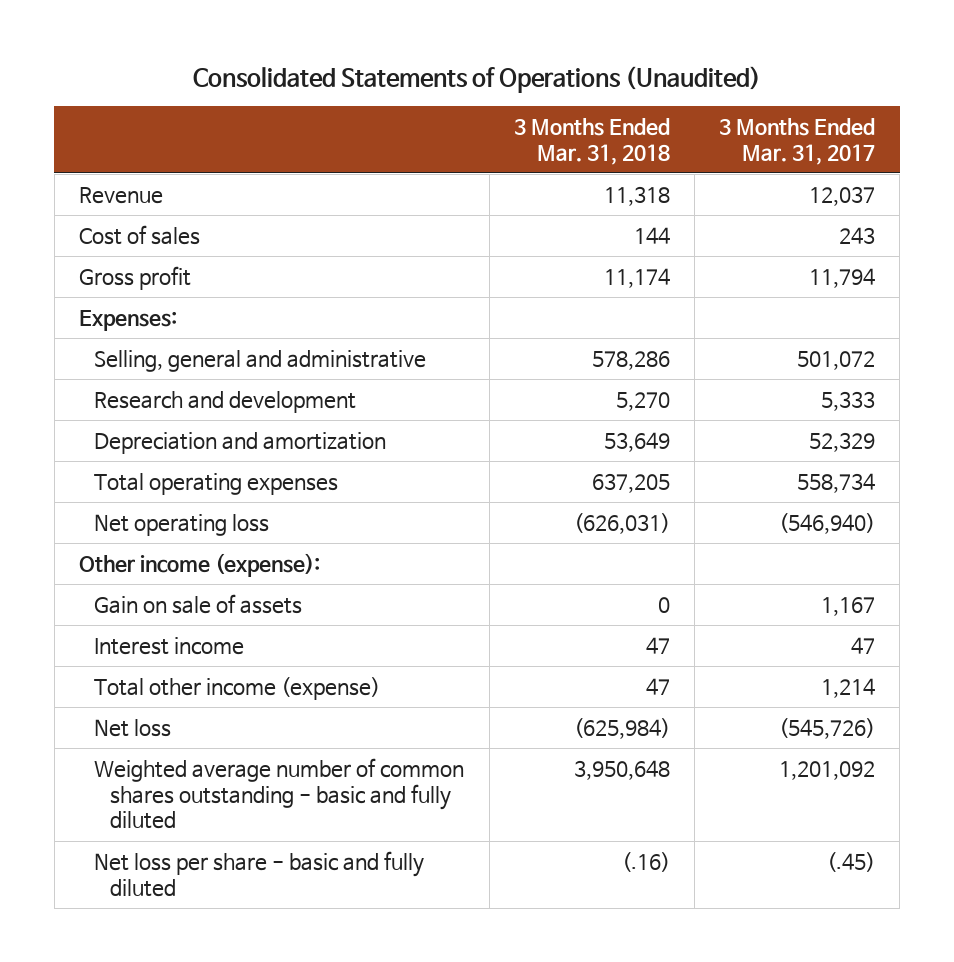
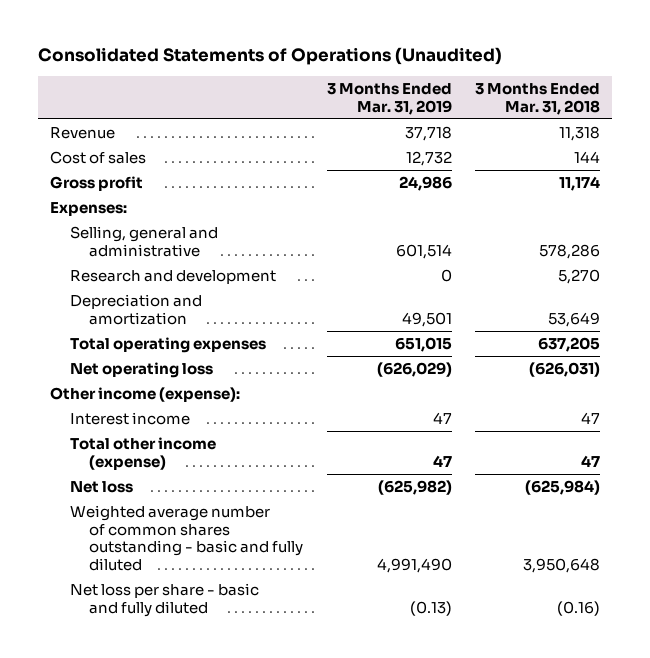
- | 3 Months Ended Mar. 31, 2018 | 3 Months Ended Mar. 31, 2017
+ | 3 Months Ended Mar. 31, 2019 | 3 Months Ended Mar. 31, 2018
- Gain on sale of assets | 0 | 1,167
- Net loss per share - basic and fully diluted | (.16) | (.45)
+ Net loss per share - basic and fully diluted | (0.13) | (0.16)

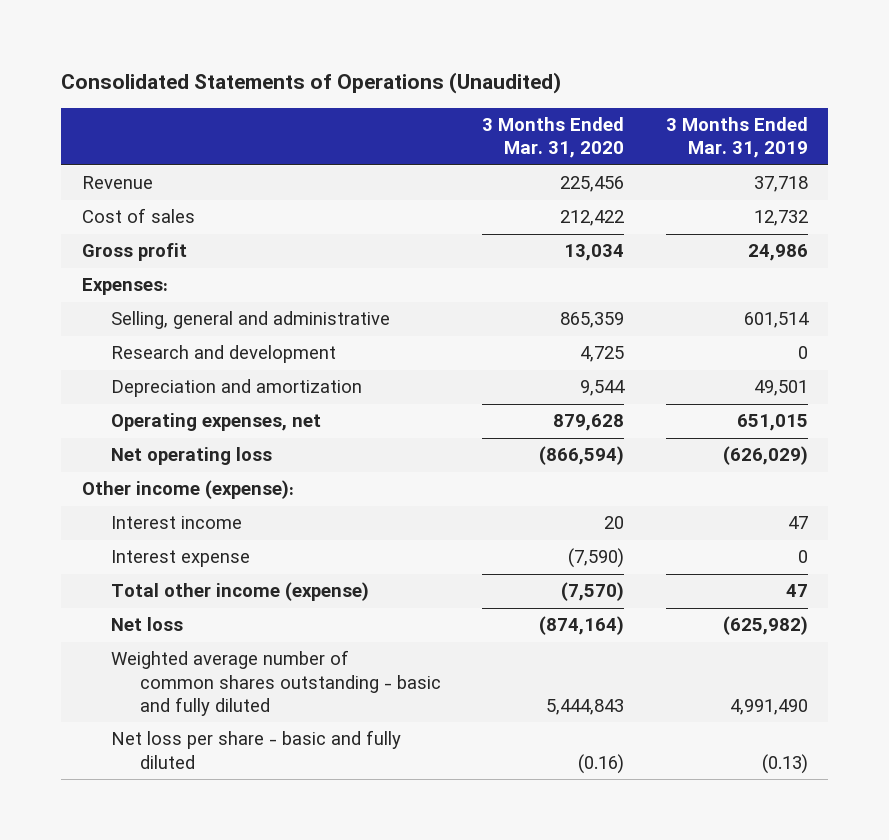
- | 3 Months Ended Mar. 31, 2019 | 3 Months Ended Mar. 31, 2018
+ | 3 Months Ended Mar. 31, 2020 | 3 Months Ended Mar. 31, 2019
- Total operating expenses | 651,015 | 637,205
+ Operating expenses, net | 879,628 | 651,015
+ Interest expense | (7,590) | 0

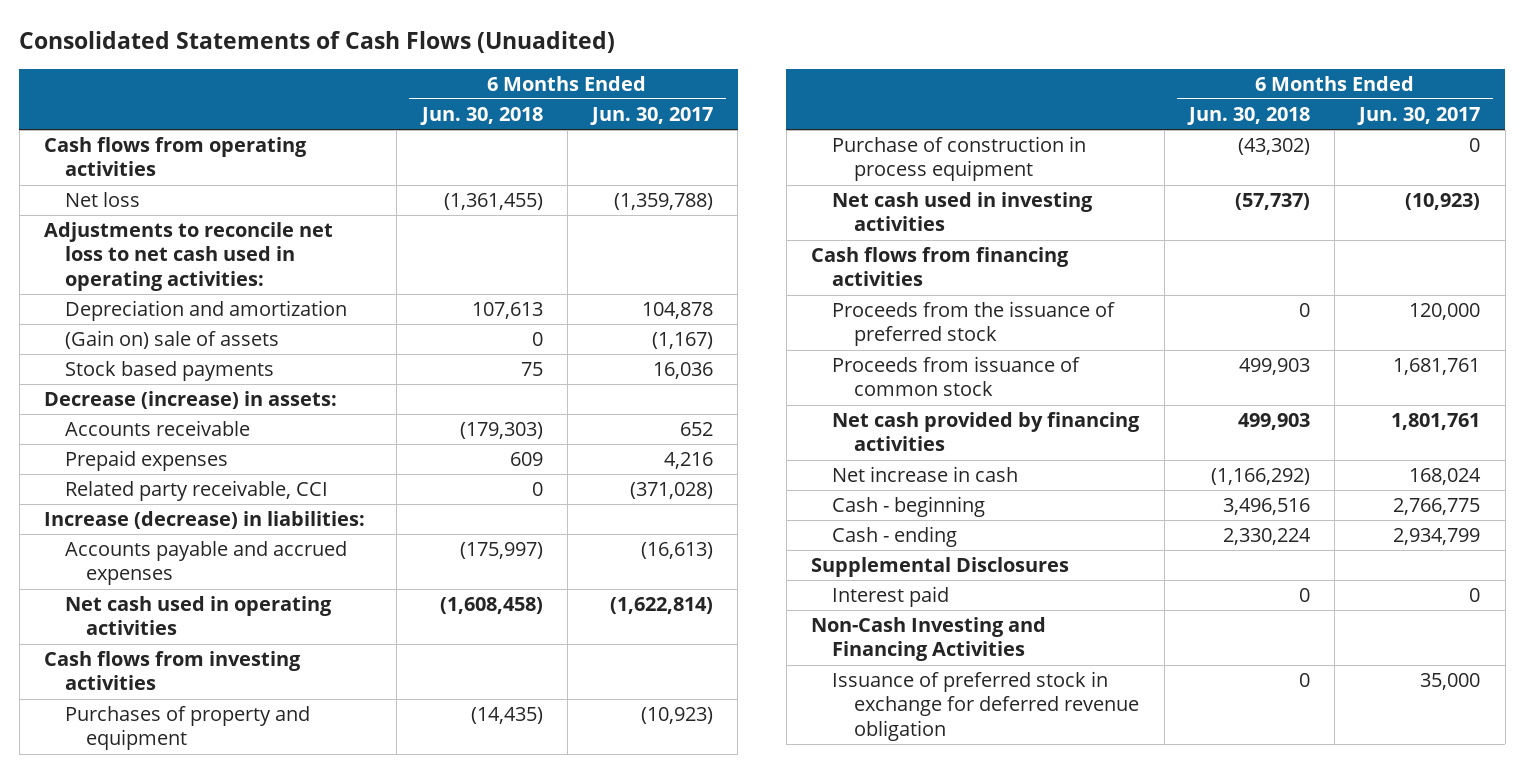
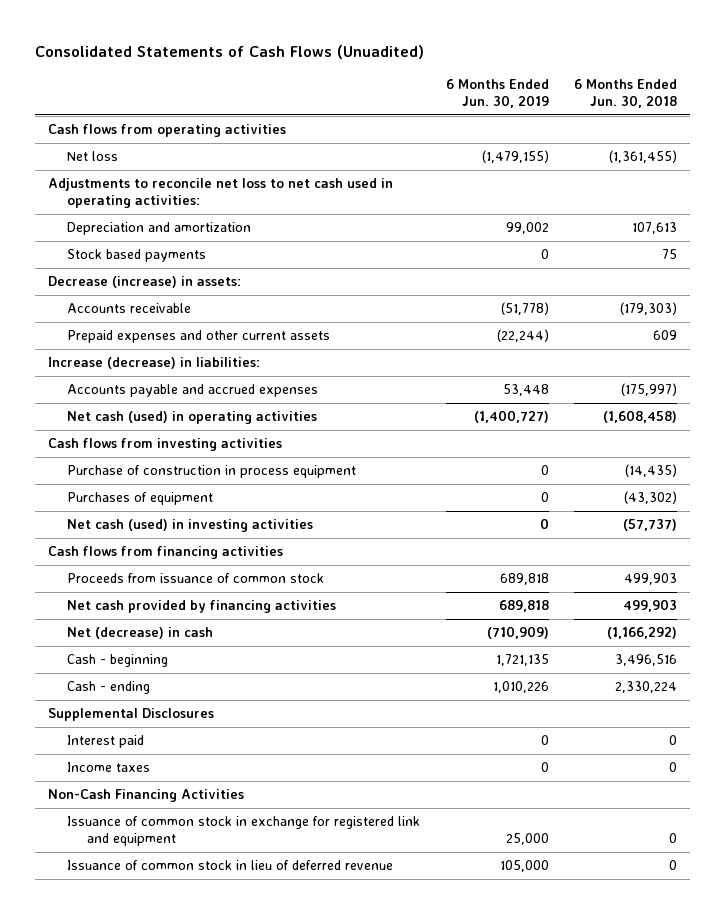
- | 6 Months Ended Jun. 30, 2018 | 6 Months Ended Jun. 30, 2017
+ | 6 Months Ended Jun. 30, 2019 | 6 Months Ended Jun. 30, 2018
- (Gain on) sale of assets | 0 | (1,167)
- Prepaid expenses | 609 | 4,216
- Related party receivable, CCI | 0 | (371,028)
+ Prepaid expenses and other current assets | (22,244) | 609
- Net cash used in operating activities | (1,608,458) | (1,622,814)
+ Net cash (used) in operating activities | (1,400,727) | (1,608,458)
- Purchases of property and equipment | (14,435) | (10,923)
- Purchase of construction in process equipment | (43,302) | 0
- Net cash used in investing activities | (57,737) | (10,923)
+ Purchase of construction in process equipment | 0 | (14,435)
+ Purchases of equipment | 0 | (43,302)
+ Net cash (used) in investing activities | 0 | (57,737)
- Proceeds from the issuance of preferred stock | 0 | 120,000
- Net increase in cash | (1,166,292) | 168,024
+ Net (decrease) in cash | (710,909) | (1,166,292)
- Non-Cash Investing and Financing Activities
- Issuance of preferred stock in exchange for deferred revenue obligation | 0 | 35,000
+ Income taxes | 0 | 0
+ Non-Cash Financing Activities
+ Issuance of common stock in exchange for registered link and equipment | 25,000 | 0
+ Issuance of common stock in lieu of deferred revenue | 105,000 | 0

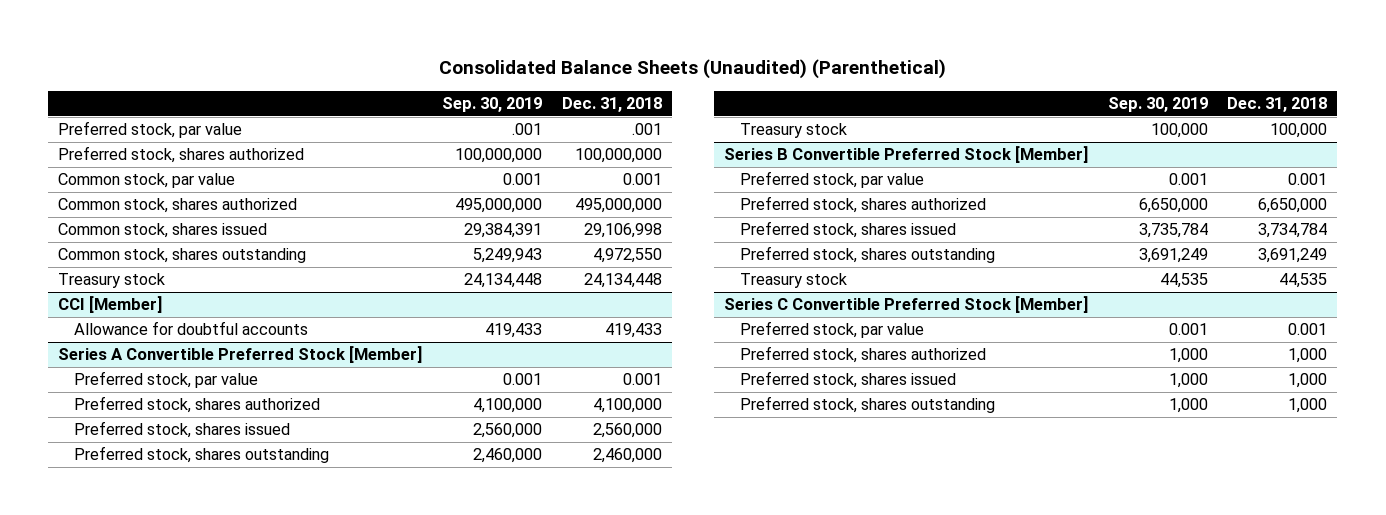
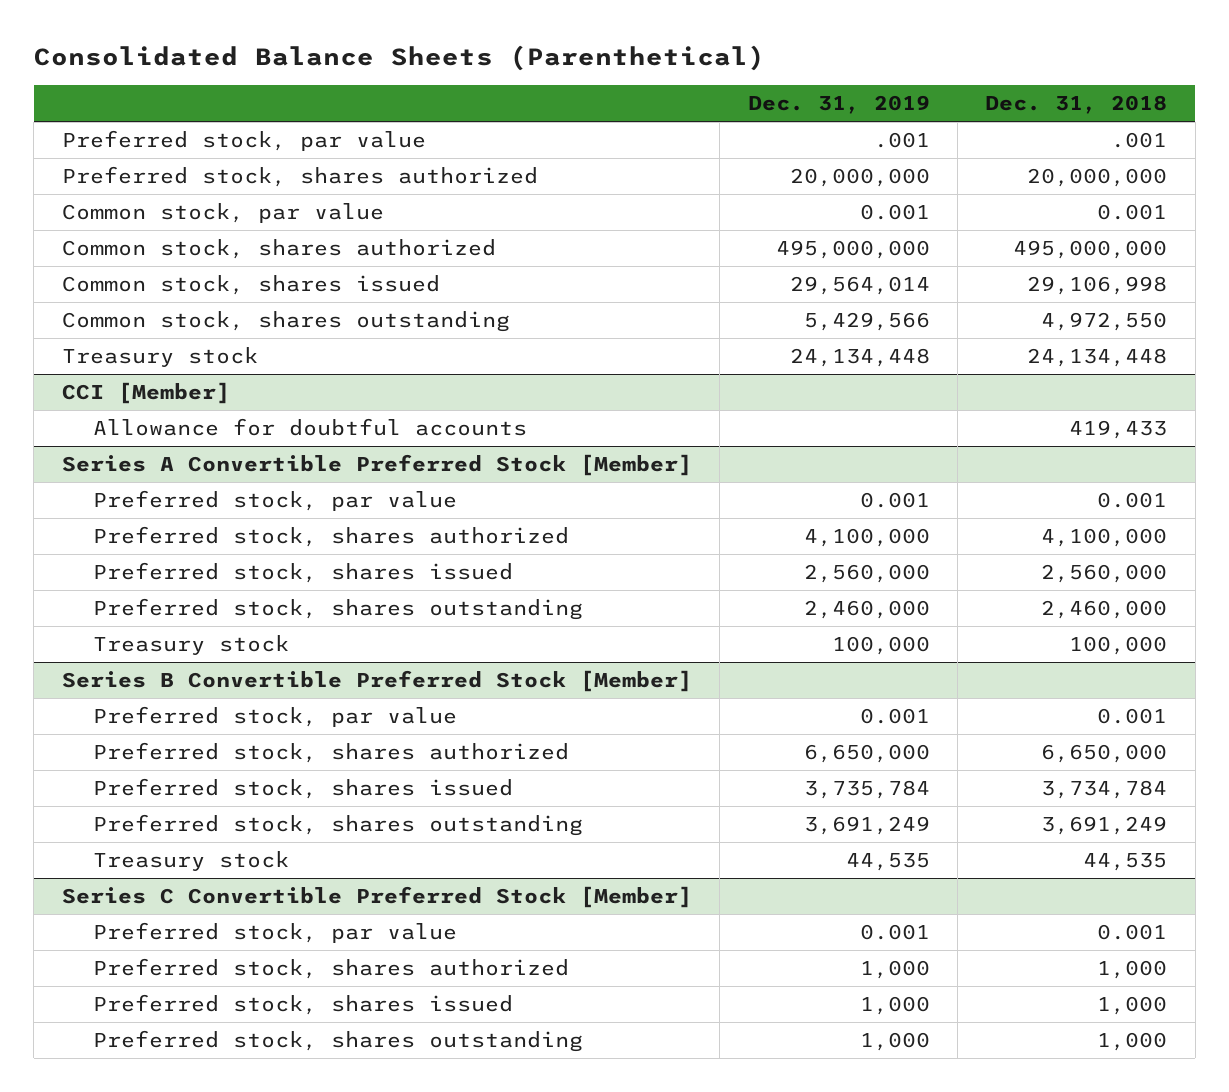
- Consolidated Balance Sheets (Unaudited) (Parenthetical)
+ Consolidated Balance Sheets (Parenthetical)
- | Sep. 30, 2019 | Dec. 31, 2018
+ | Dec. 31, 2019 | Dec. 31, 2018
- Preferred stock, shares authorized | 100,000,000 | 100,000,000
+ Preferred stock, shares authorized | 20,000,000 | 20,000,000

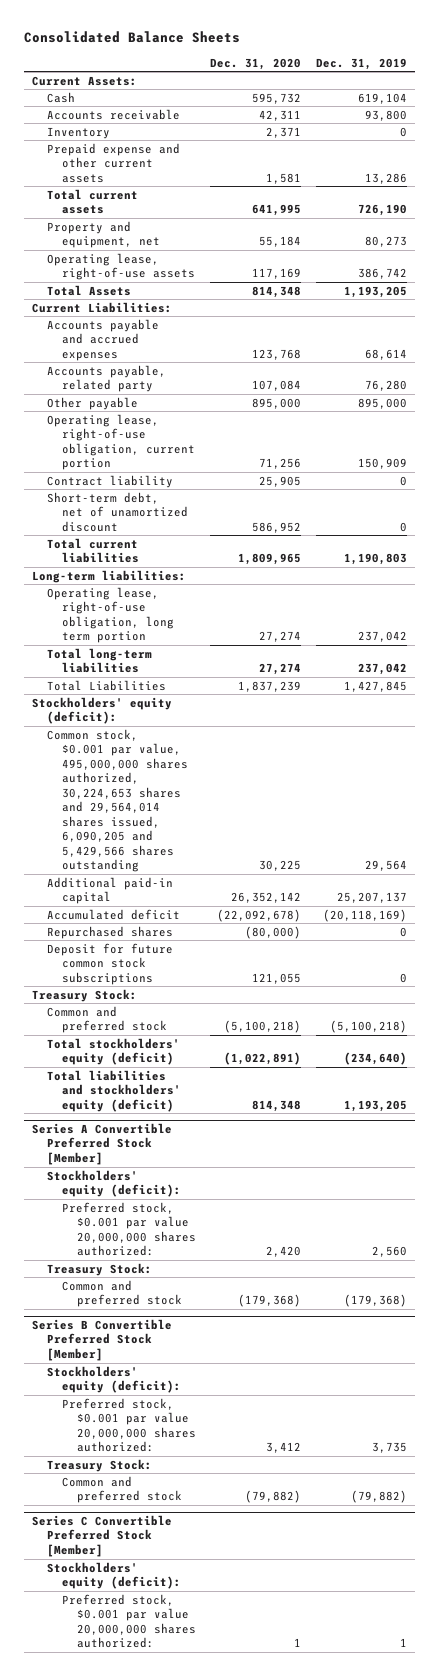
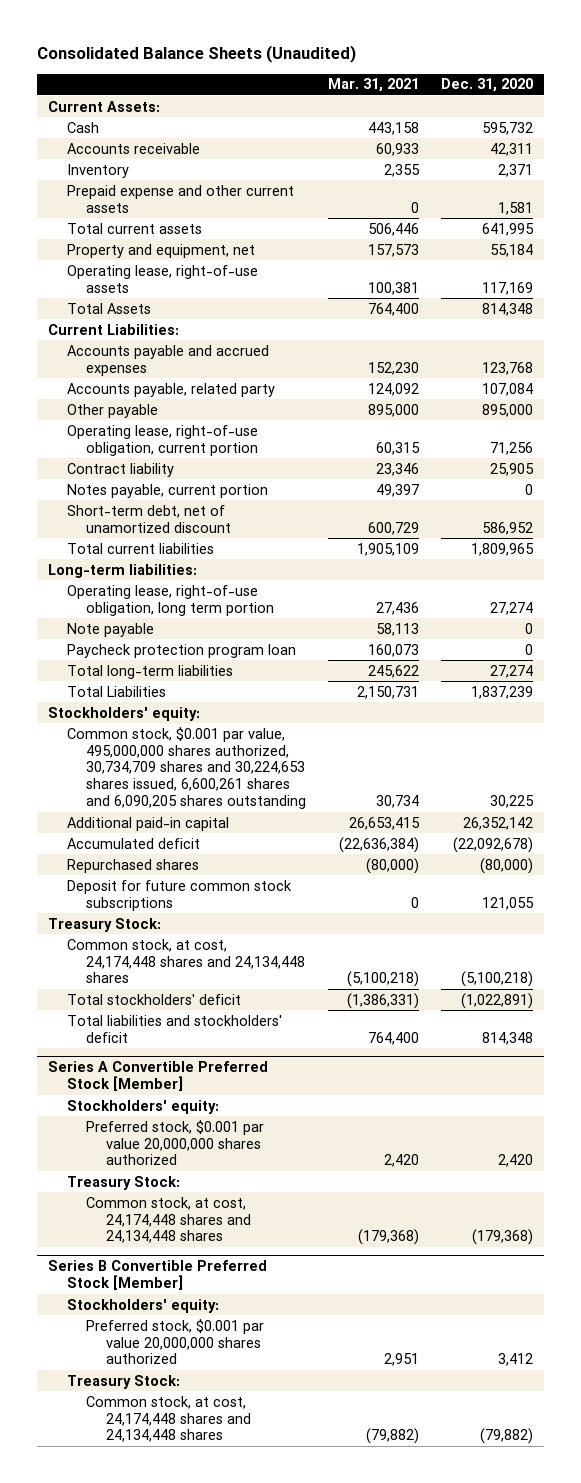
- Consolidated Balance Sheets
+ Consolidated Balance Sheets (Unaudited)
- | Dec. 31, 2020 | Dec. 31, 2019
+ | Mar. 31, 2021 | Dec. 31, 2020
+ Notes payable, current portion | 49,397 | 0
+ Note payable | 58,113 | 0
+ Paycheck protection program loan | 160,073 | 0
- Stockholders' equity (deficit):
- Common stock, $0.001 par value, 495,000,000 shares authorized, 30,224,653 shares and 29,564,014 shares issued, 6,090,205 and 5,429,566 shares outstanding | 30,225 | 29,564
+ Stockholders' equity:
+ Common stock, $0.001 par value, 495,000,000 shares authorized, 30,734,709 shares and 30,224,653 shares issued, 6,600,261 shares and 6,090,205 shares outstanding | 30,734 | 30,225
- Common and preferred stock | (5,100,218) | (5,100,218)
- Total stockholders' equity (deficit) | (1,022,891) | (234,640)
- Total liabilities and stockholders' equity (deficit) | 814,348 | 1,193,205
+ Common stock, at cost, 24,174,448 shares and 24,134,448 shares | (5,100,218) | (5,100,218)
+ Total stockholders' deficit | (1,386,331) | (1,022,891)
+ Total liabilities and stockholders' deficit | 764,400 | 814,348
@ Series A Convertible Preferred Stock [Member]
- Stockholders' equity (deficit):
- Preferred stock, $0.001 par value 20,000,000 shares authorized: | 2,420 | 2,560
+ Stockholders' equity:
+ Preferred stock, $0.001 par value 20,000,000 shares authorized | 2,420 | 2,420
- Common and preferred stock | (179,368) | (179,368)
+ Common stock, at cost, 24,174,448 shares and 24,134,448 shares | (179,368) | (179,368)
@ Series B Convertible Preferred Stock [Member]
- Stockholders' equity (deficit):
- Preferred stock, $0.001 par value 20,000,000 shares authorized: | 3,412 | 3,735
+ Stockholders' equity:
+ Preferred stock, $0.001 par value 20,000,000 shares authorized | 2,951 | 3,412
- Common and preferred stock | (79,882) | (79,882)
- Series C Convertible Preferred Stock [Member]
- Stockholders' equity (deficit):
- Preferred stock, $0.001 par value 20,000,000 shares authorized: | 1 | 1
@ Series B Convertible Preferred Stock [Member]
+ Common stock, at cost, 24,174,448 shares and 24,134,448 shares | (79,882) | (79,882)

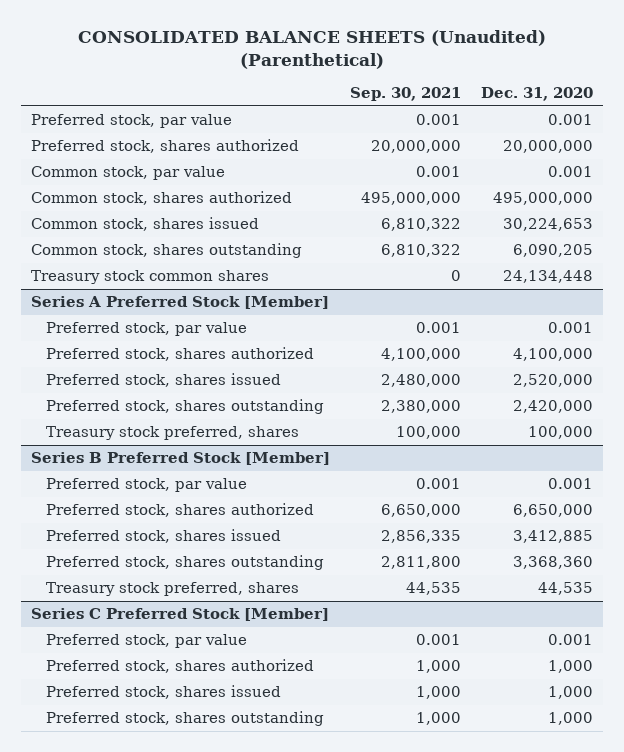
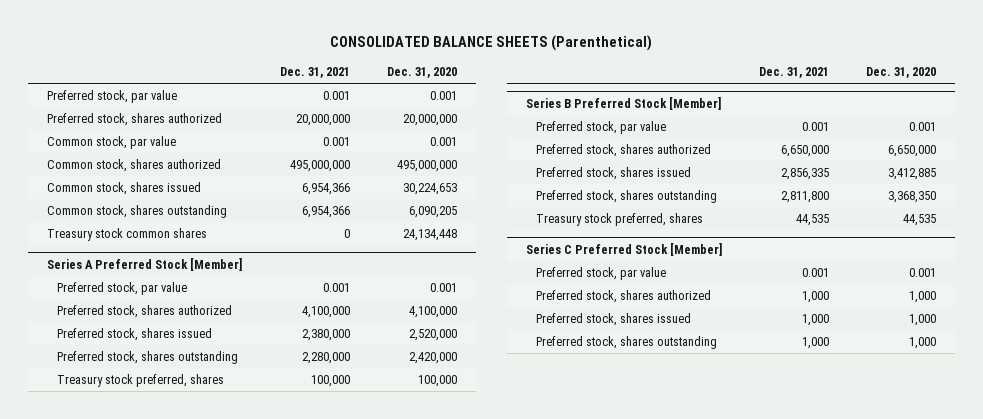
- CONSOLIDATED BALANCE SHEETS (Unaudited) (Parenthetical)
+ CONSOLIDATED BALANCE SHEETS (Parenthetical)
- | Sep. 30, 2021 | Dec. 31, 2020
+ | Dec. 31, 2021 | Dec. 31, 2020
@ Series B Preferred Stock [Member]
- Preferred stock, shares outstanding | 2,811,800 | 3,368,360
+ Preferred stock, shares outstanding | 2,811,800 | 3,368,350

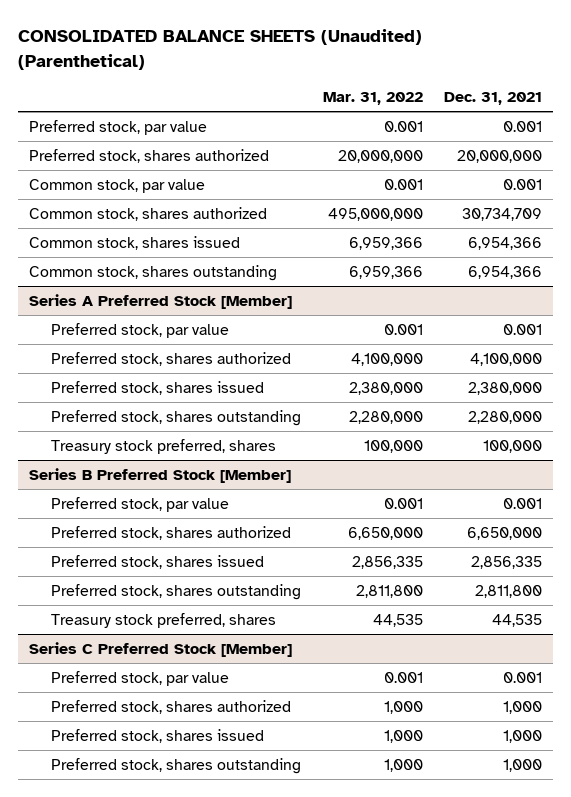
- CONSOLIDATED BALANCE SHEETS (Parenthetical)
+ CONSOLIDATED BALANCE SHEETS (Unaudited) (Parenthetical)
- | Dec. 31, 2021 | Dec. 31, 2020
+ | Mar. 31, 2022 | Dec. 31, 2021
- Common stock, shares authorized | 495,000,000 | 495,000,000
+ Common stock, shares authorized | 495,000,000 | 30,734,709
- Treasury stock common shares | 0 | 24,134,448

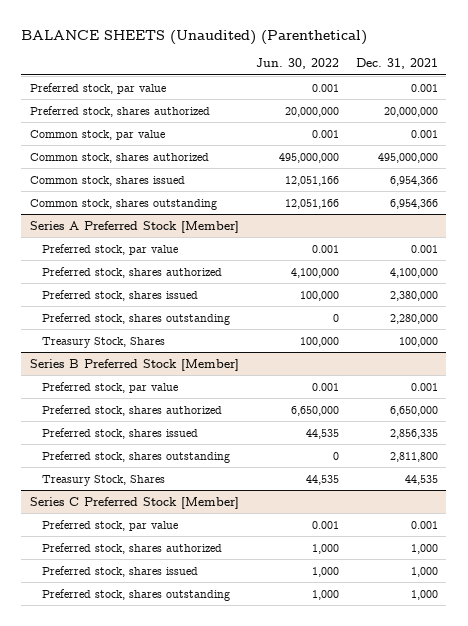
- CONSOLIDATED BALANCE SHEETS (Unaudited) (Parenthetical)
+ BALANCE SHEETS (Unaudited) (Parenthetical)
- | Mar. 31, 2022 | Dec. 31, 2021
+ | Jun. 30, 2022 | Dec. 31, 2021
- Common stock, shares authorized | 495,000,000 | 30,734,709
+ Common stock, shares authorized | 495,000,000 | 495,000,000
@ Series A Preferred Stock [Member]
- Treasury stock preferred, shares | 100,000 | 100,000
+ Treasury Stock, Shares | 100,000 | 100,000
@ Series B Preferred Stock [Member]
- Treasury stock preferred, shares | 44,535 | 44,535
+ Treasury Stock, Shares | 44,535 | 44,535

